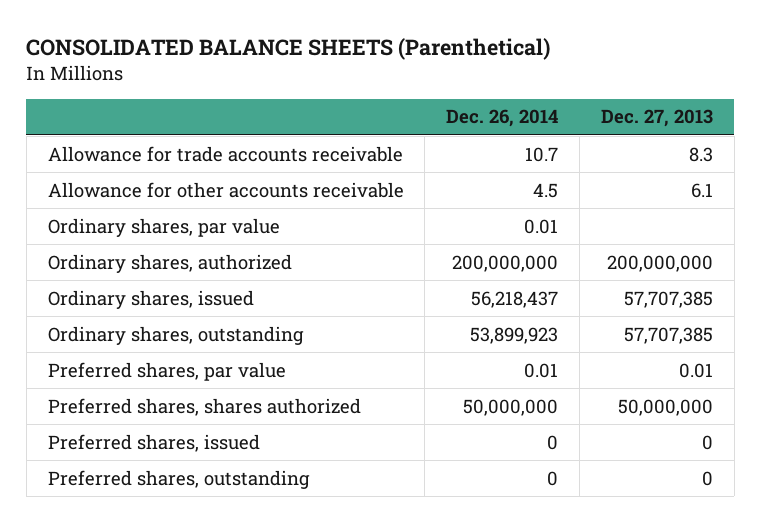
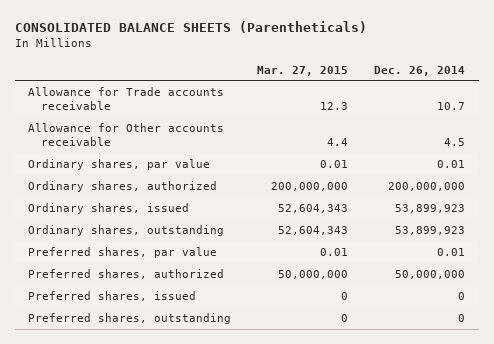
- CONSOLIDATED BALANCE SHEETS (Parenthetical)
+ CONSOLIDATED BALANCE SHEETS (Parentheticals)
- | Dec. 26, 2014 | Dec. 27, 2013
+ | Mar. 27, 2015 | Dec. 26, 2014
- Allowance for trade accounts receivable | 10.7 | 8.3
- Allowance for other accounts receivable | 4.5 | 6.1
+ Allowance for Trade accounts receivable | 12.3 | 10.7
+ Allowance for Other accounts receivable | 4.4 | 4.5
- Ordinary shares, issued | 56,218,437 | 57,707,385
+ Ordinary shares, issued | 52,604,343 | 53,899,923
- Preferred shares, shares authorized | 50,000,000 | 50,000,000
+ Preferred shares, authorized | 50,000,000 | 50,000,000

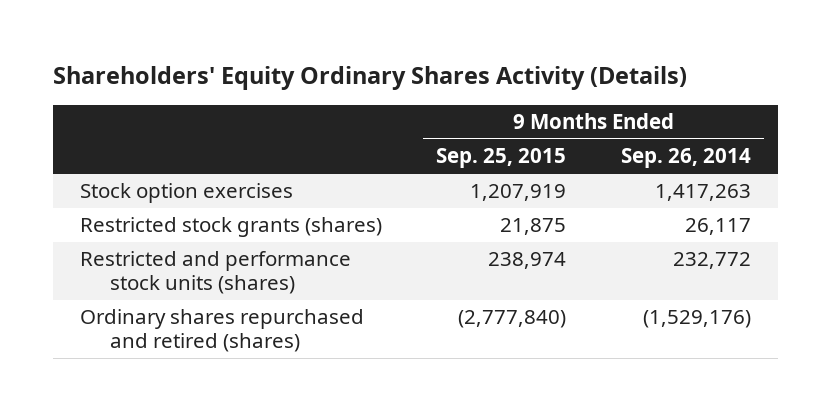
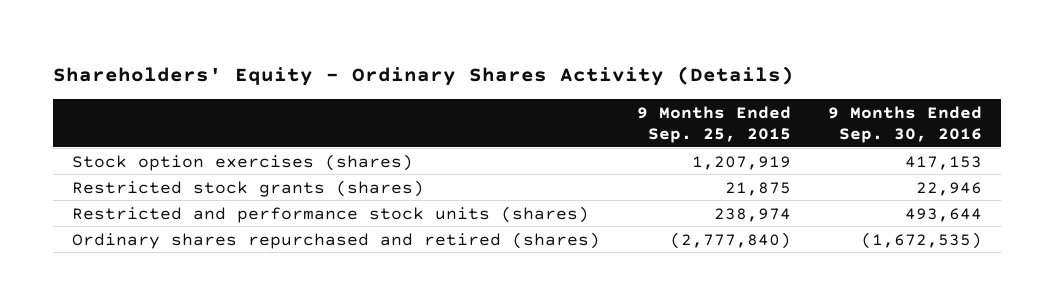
- Shareholders' Equity Ordinary Shares Activity (Details)
+ Shareholders' Equity - Ordinary Shares Activity (Details)
- | 9 Months Ended Sep. 25, 2015 | 9 Months Ended Sep. 26, 2014
+ | 9 Months Ended Sep. 25, 2015 | 9 Months Ended Sep. 30, 2016
- Stock option exercises | 1,207,919 | 1,417,263
+ Stock option exercises (shares) | 1,207,919 | 417,153

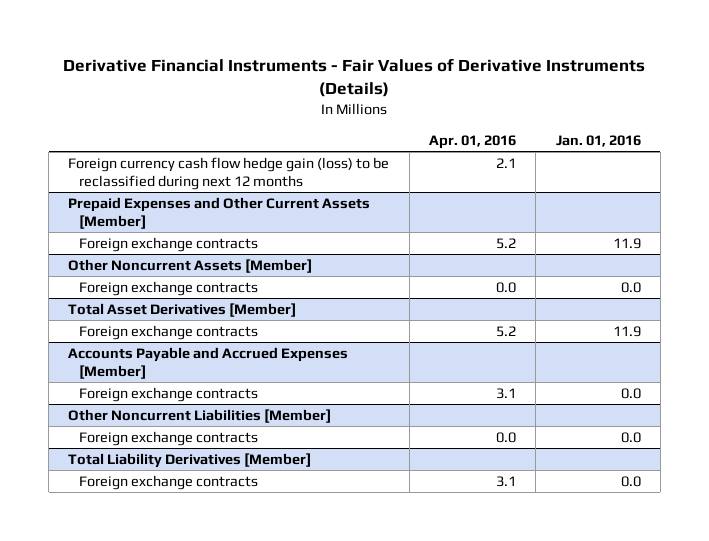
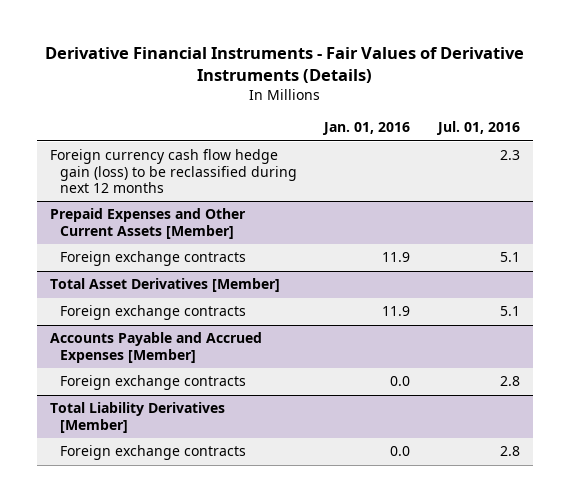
- | Apr. 01, 2016 | Jan. 01, 2016
+ | Jan. 01, 2016 | Jul. 01, 2016
- Other Noncurrent Assets [Member]
- Foreign exchange contracts | 0.0 | 0.0
- Other Noncurrent Liabilities [Member]
- Foreign exchange contracts | 0.0 | 0.0

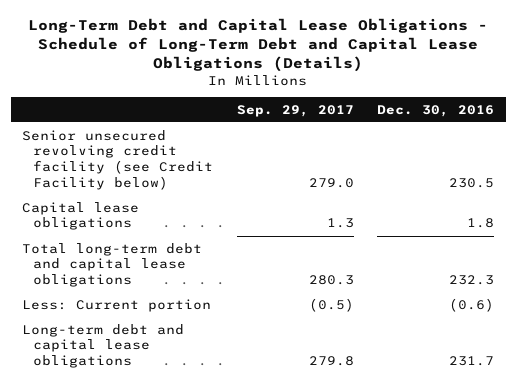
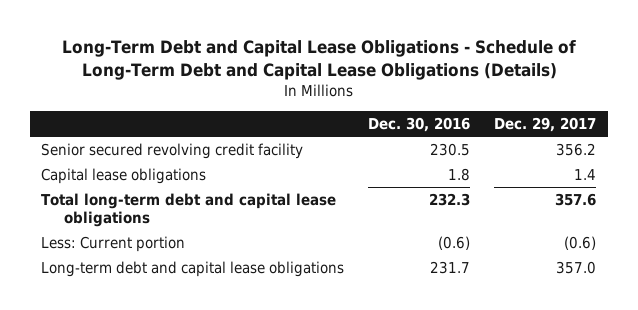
- | Sep. 29, 2017 | Dec. 30, 2016
+ | Dec. 30, 2016 | Dec. 29, 2017
- Senior unsecured revolving credit facility (see Credit Facility below) | 279.0 | 230.5
+ Senior secured revolving credit facility | 230.5 | 356.2

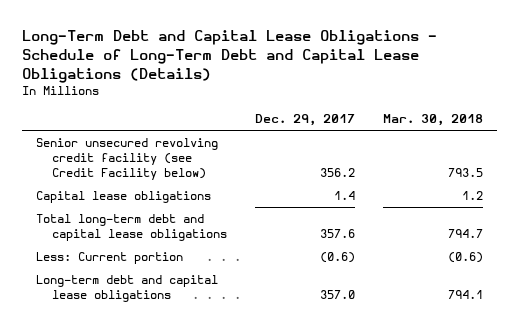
- | Dec. 30, 2016 | Dec. 29, 2017
+ | Dec. 29, 2017 | Mar. 30, 2018
- Senior secured revolving credit facility | 230.5 | 356.2
+ Senior unsecured revolving credit facility (see Credit Facility below) | 356.2 | 793.5

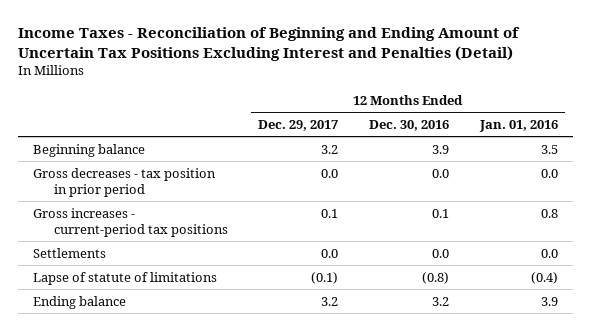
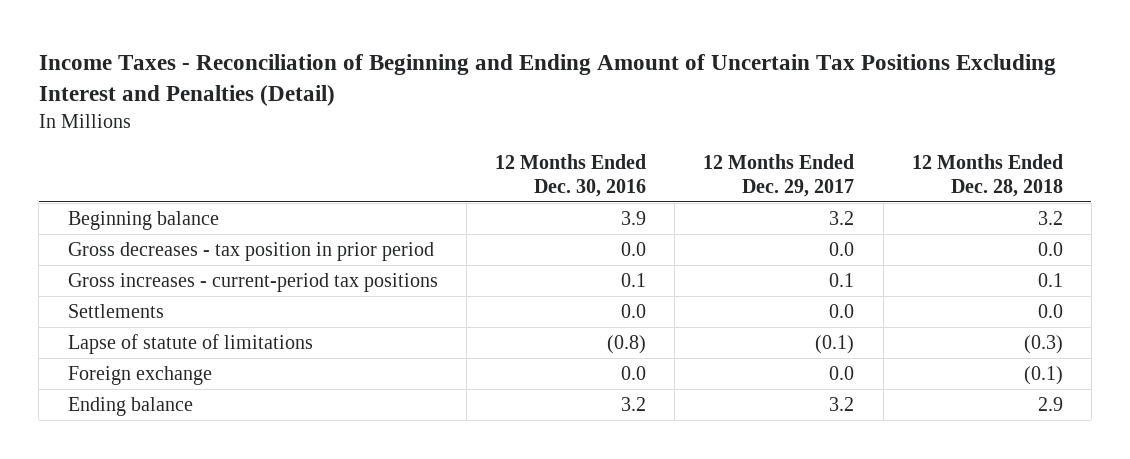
- | 12 Months Ended Dec. 29, 2017 | 12 Months Ended Dec. 30, 2016 | 12 Months Ended Jan. 01, 2016
+ | 12 Months Ended Dec. 30, 2016 | 12 Months Ended Dec. 29, 2017 | 12 Months Ended Dec. 28, 2018
+ Foreign exchange | 0.0 | 0.0 | (0.1)

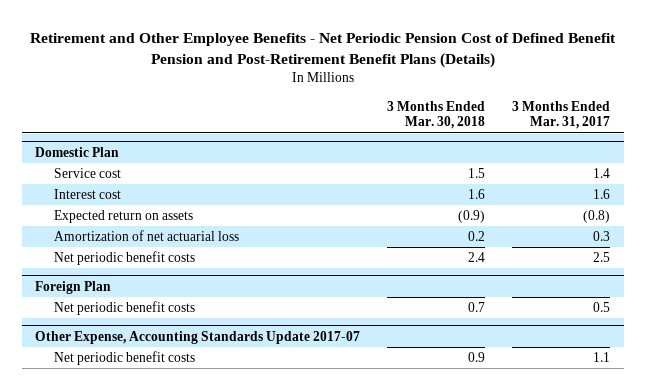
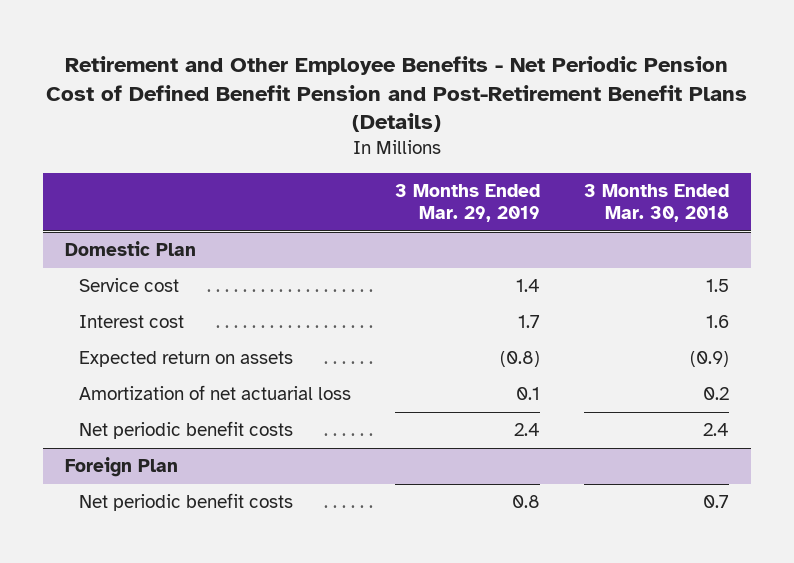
- | 3 Months Ended Mar. 30, 2018 | 3 Months Ended Mar. 31, 2017
+ | 3 Months Ended Mar. 29, 2019 | 3 Months Ended Mar. 30, 2018
- Other Expense, Accounting Standards Update 2017-07
- Net periodic benefit costs | 0.9 | 1.1

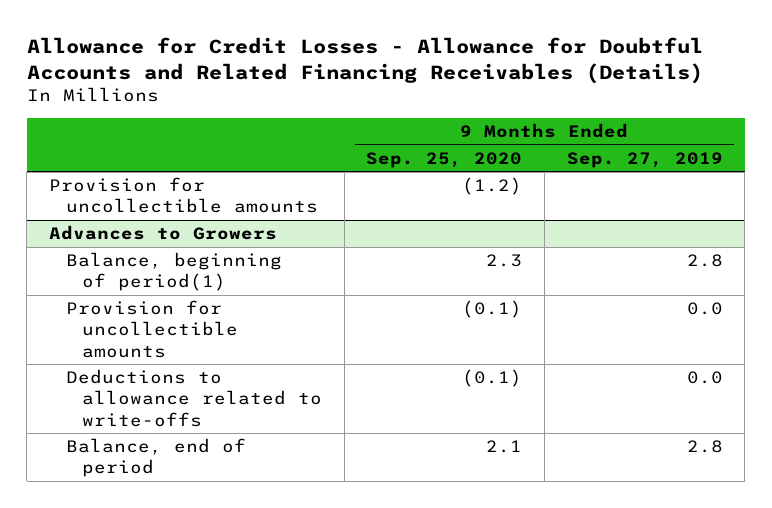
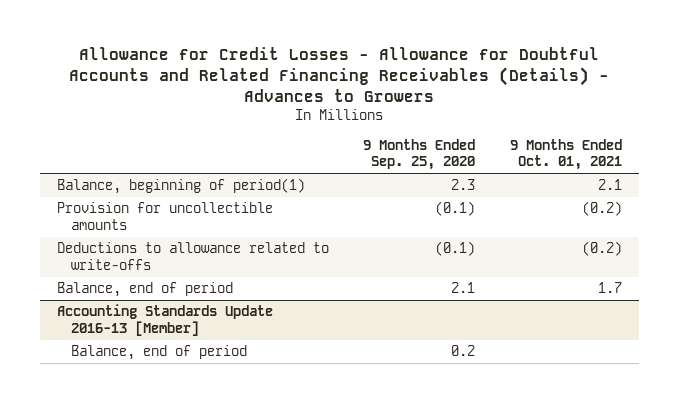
- Allowance for Credit Losses - Allowance for Doubtful Accounts and Related Financing Receivables (Details)
+ Allowance for Credit Losses - Allowance for Doubtful Accounts and Related Financing Receivables (Details) - Advances to Growers
- | 9 Months Ended Sep. 25, 2020 | 9 Months Ended Sep. 27, 2019
+ | 9 Months Ended Sep. 25, 2020 | 9 Months Ended Oct. 01, 2021
- Provision for uncollectible amounts | (1.2) |
- Advances to Growers
+ Accounting Standards Update 2016-13 [Member]
+ Balance, end of period | 0.2 |

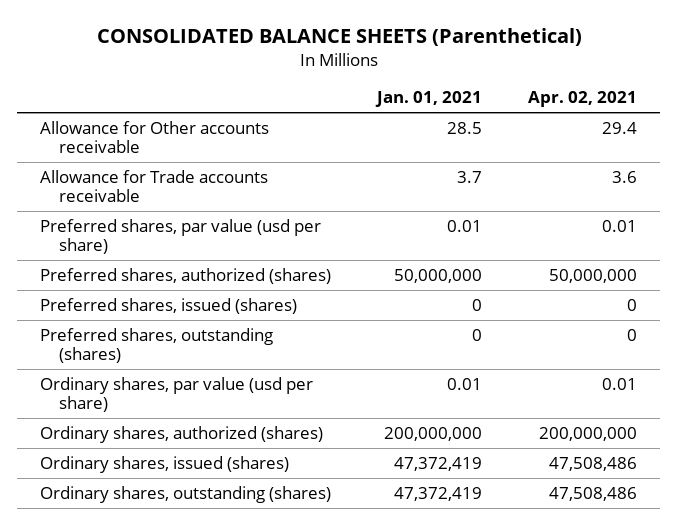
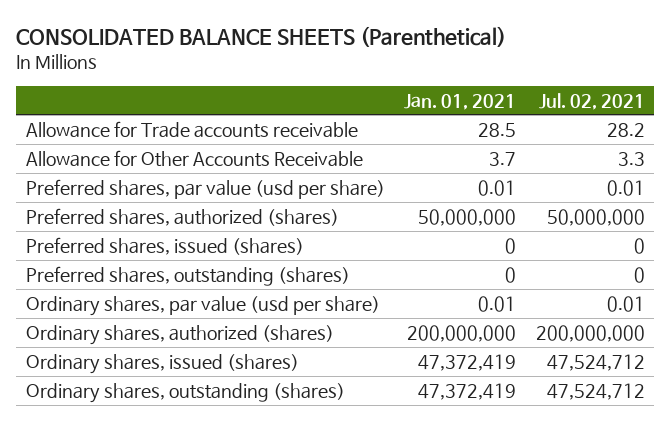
- | Jan. 01, 2021 | Apr. 02, 2021
+ | Jan. 01, 2021 | Jul. 02, 2021
- Allowance for Other accounts receivable | 28.5 | 29.4
- Allowance for Trade accounts receivable | 3.7 | 3.6
+ Allowance for Trade accounts receivable | 28.5 | 28.2
+ Allowance for Other Accounts Receivable | 3.7 | 3.3

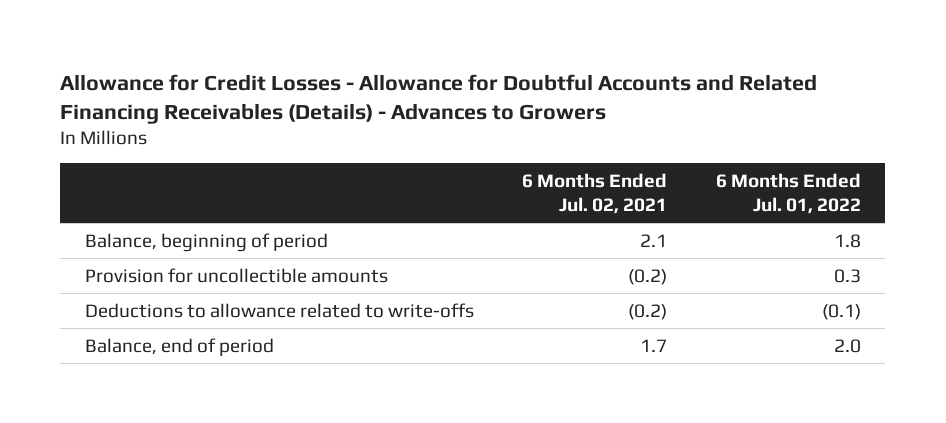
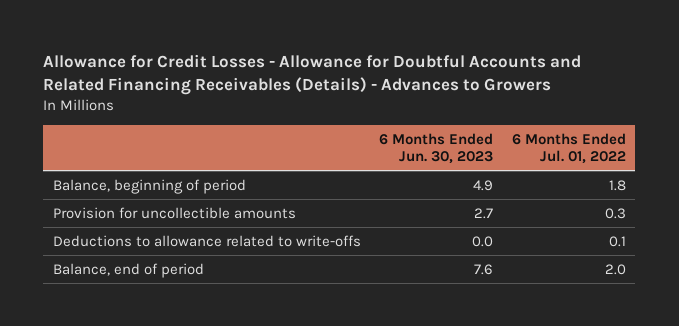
- | 6 Months Ended Jul. 02, 2021 | 6 Months Ended Jul. 01, 2022
+ | 6 Months Ended Jun. 30, 2023 | 6 Months Ended Jul. 01, 2022
- Deductions to allowance related to write-offs | (0.2) | (0.1)
+ Deductions to allowance related to write-offs | 0.0 | 0.1

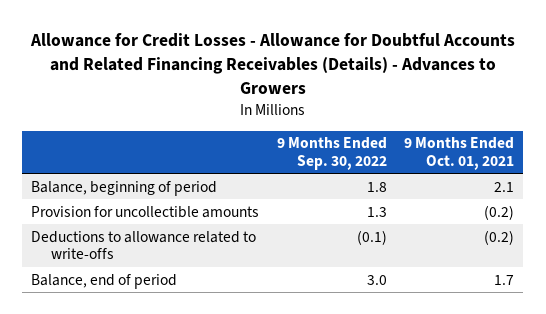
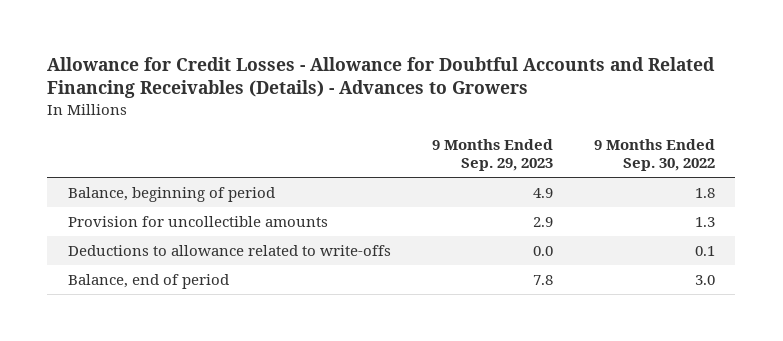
- | 9 Months Ended Sep. 30, 2022 | 9 Months Ended Oct. 01, 2021
+ | 9 Months Ended Sep. 29, 2023 | 9 Months Ended Sep. 30, 2022
- Deductions to allowance related to write-offs | (0.1) | (0.2)
+ Deductions to allowance related to write-offs | 0.0 | 0.1

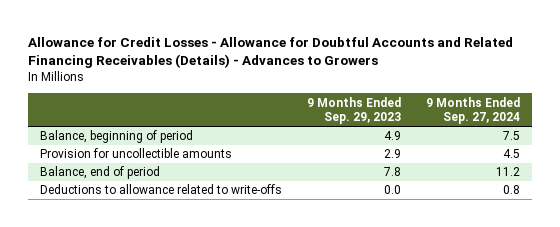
- | 9 Months Ended Sep. 29, 2023 | 9 Months Ended Sep. 30, 2022
+ | 9 Months Ended Sep. 29, 2023 | 9 Months Ended Sep. 27, 2024
moved down: Deductions to allowance related to write-offs | 0.0 | 0.8

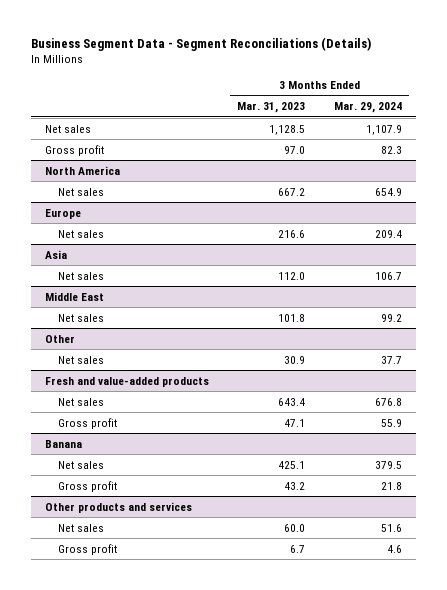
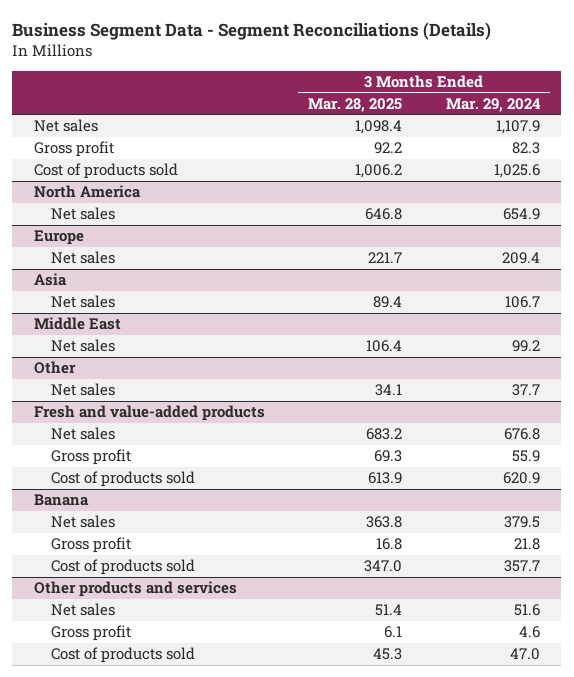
- | 3 Months Ended Mar. 31, 2023 | 3 Months Ended Mar. 29, 2024
+ | 3 Months Ended Mar. 28, 2025 | 3 Months Ended Mar. 29, 2024
+ Cost of products sold | 1,006.2 | 1,025.6
@ Fresh and value-added products
+ Cost of products sold | 613.9 | 620.9
@ Banana
+ Cost of products sold | 347.0 | 357.7
@ Other products and services
+ Cost of products sold | 45.3 | 47.0

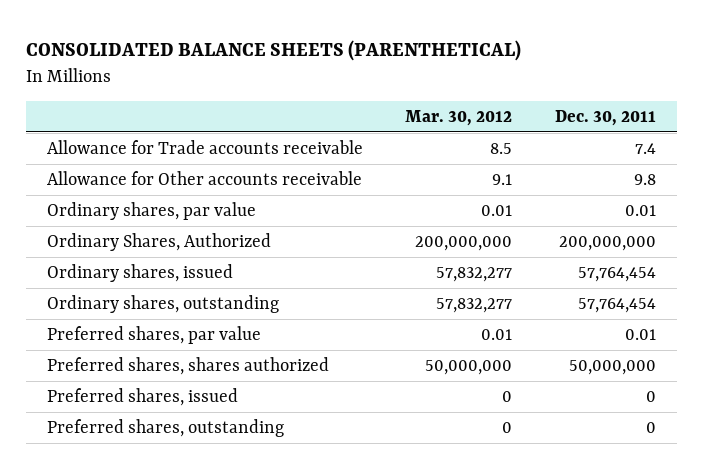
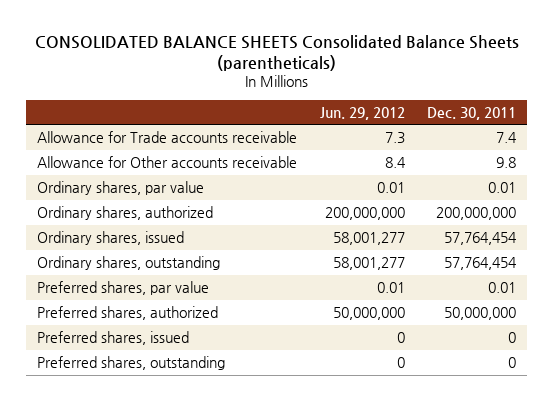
- CONSOLIDATED BALANCE SHEETS (PARENTHETICAL)
+ CONSOLIDATED BALANCE SHEETS Consolidated Balance Sheets (parentheticals)
- | Mar. 30, 2012 | Dec. 30, 2011
+ | Jun. 29, 2012 | Dec. 30, 2011
- Ordinary Shares, Authorized | 200,000,000 | 200,000,000
+ Ordinary shares, authorized | 200,000,000 | 200,000,000
- Preferred shares, shares authorized | 50,000,000 | 50,000,000
+ Preferred shares, authorized | 50,000,000 | 50,000,000

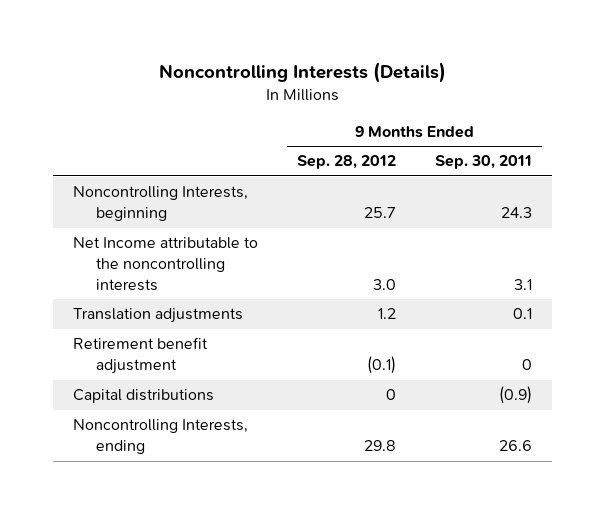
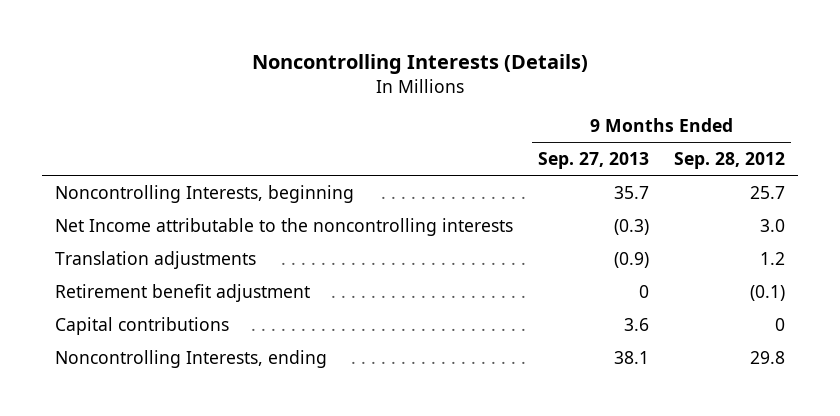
- | 9 Months Ended Sep. 28, 2012 | 9 Months Ended Sep. 30, 2011
+ | 9 Months Ended Sep. 27, 2013 | 9 Months Ended Sep. 28, 2012
- Capital distributions | 0 | (0.9)
+ Capital contributions | 3.6 | 0

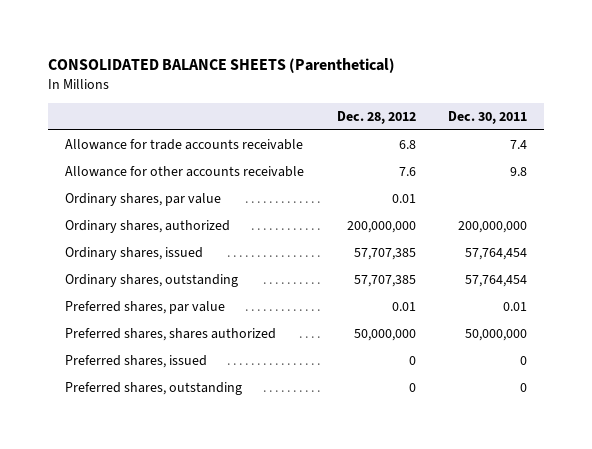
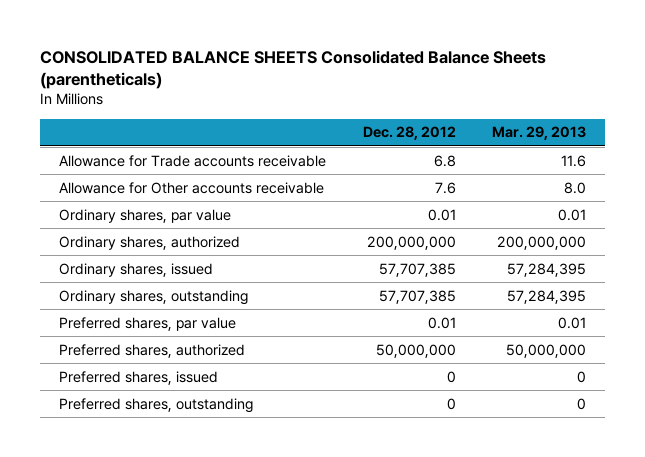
- CONSOLIDATED BALANCE SHEETS (Parenthetical)
+ CONSOLIDATED BALANCE SHEETS Consolidated Balance Sheets (parentheticals)
- | Dec. 28, 2012 | Dec. 30, 2011
+ | Dec. 28, 2012 | Mar. 29, 2013
- Allowance for trade accounts receivable | 6.8 | 7.4
- Allowance for other accounts receivable | 7.6 | 9.8
+ Allowance for Trade accounts receivable | 6.8 | 11.6
+ Allowance for Other accounts receivable | 7.6 | 8.0
- Preferred shares, shares authorized | 50,000,000 | 50,000,000
+ Preferred shares, authorized | 50,000,000 | 50,000,000

